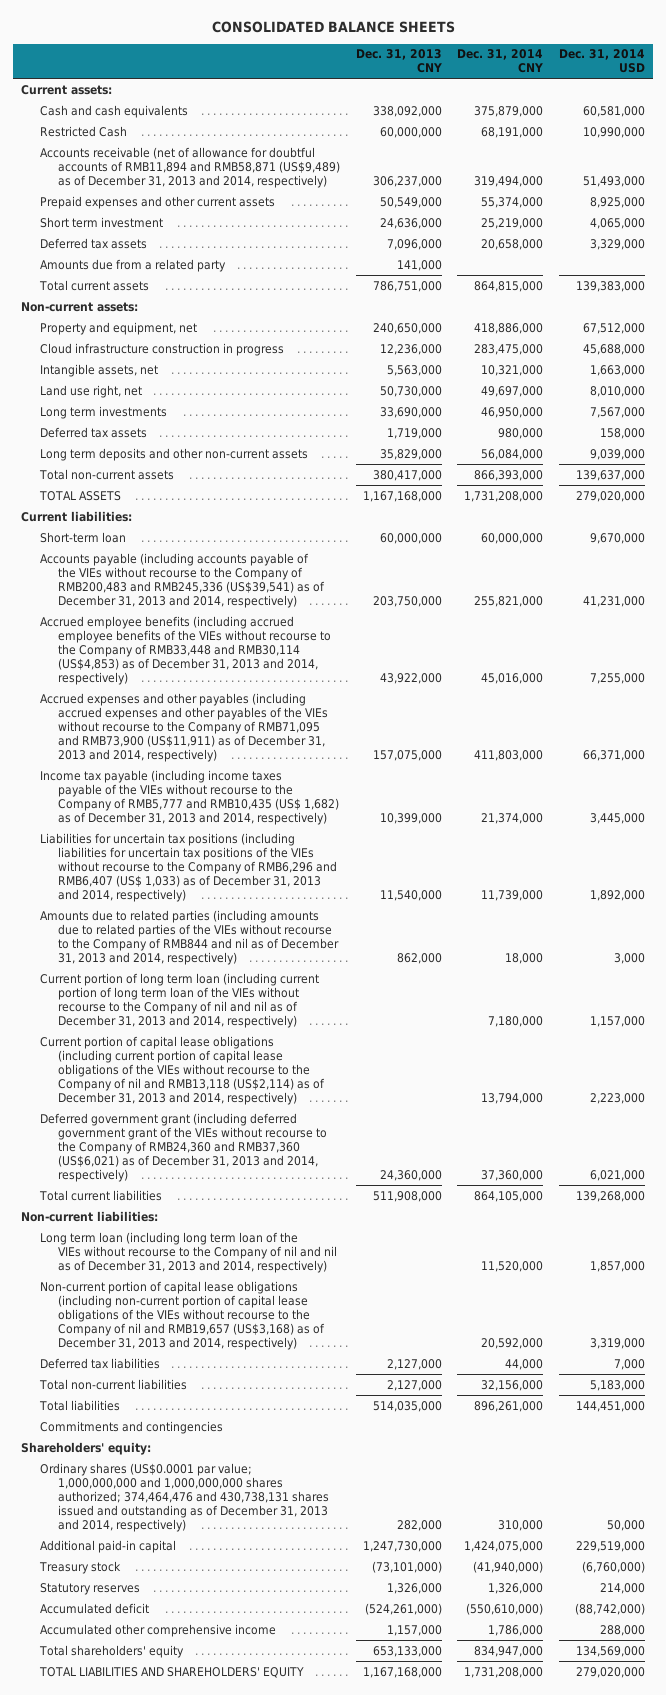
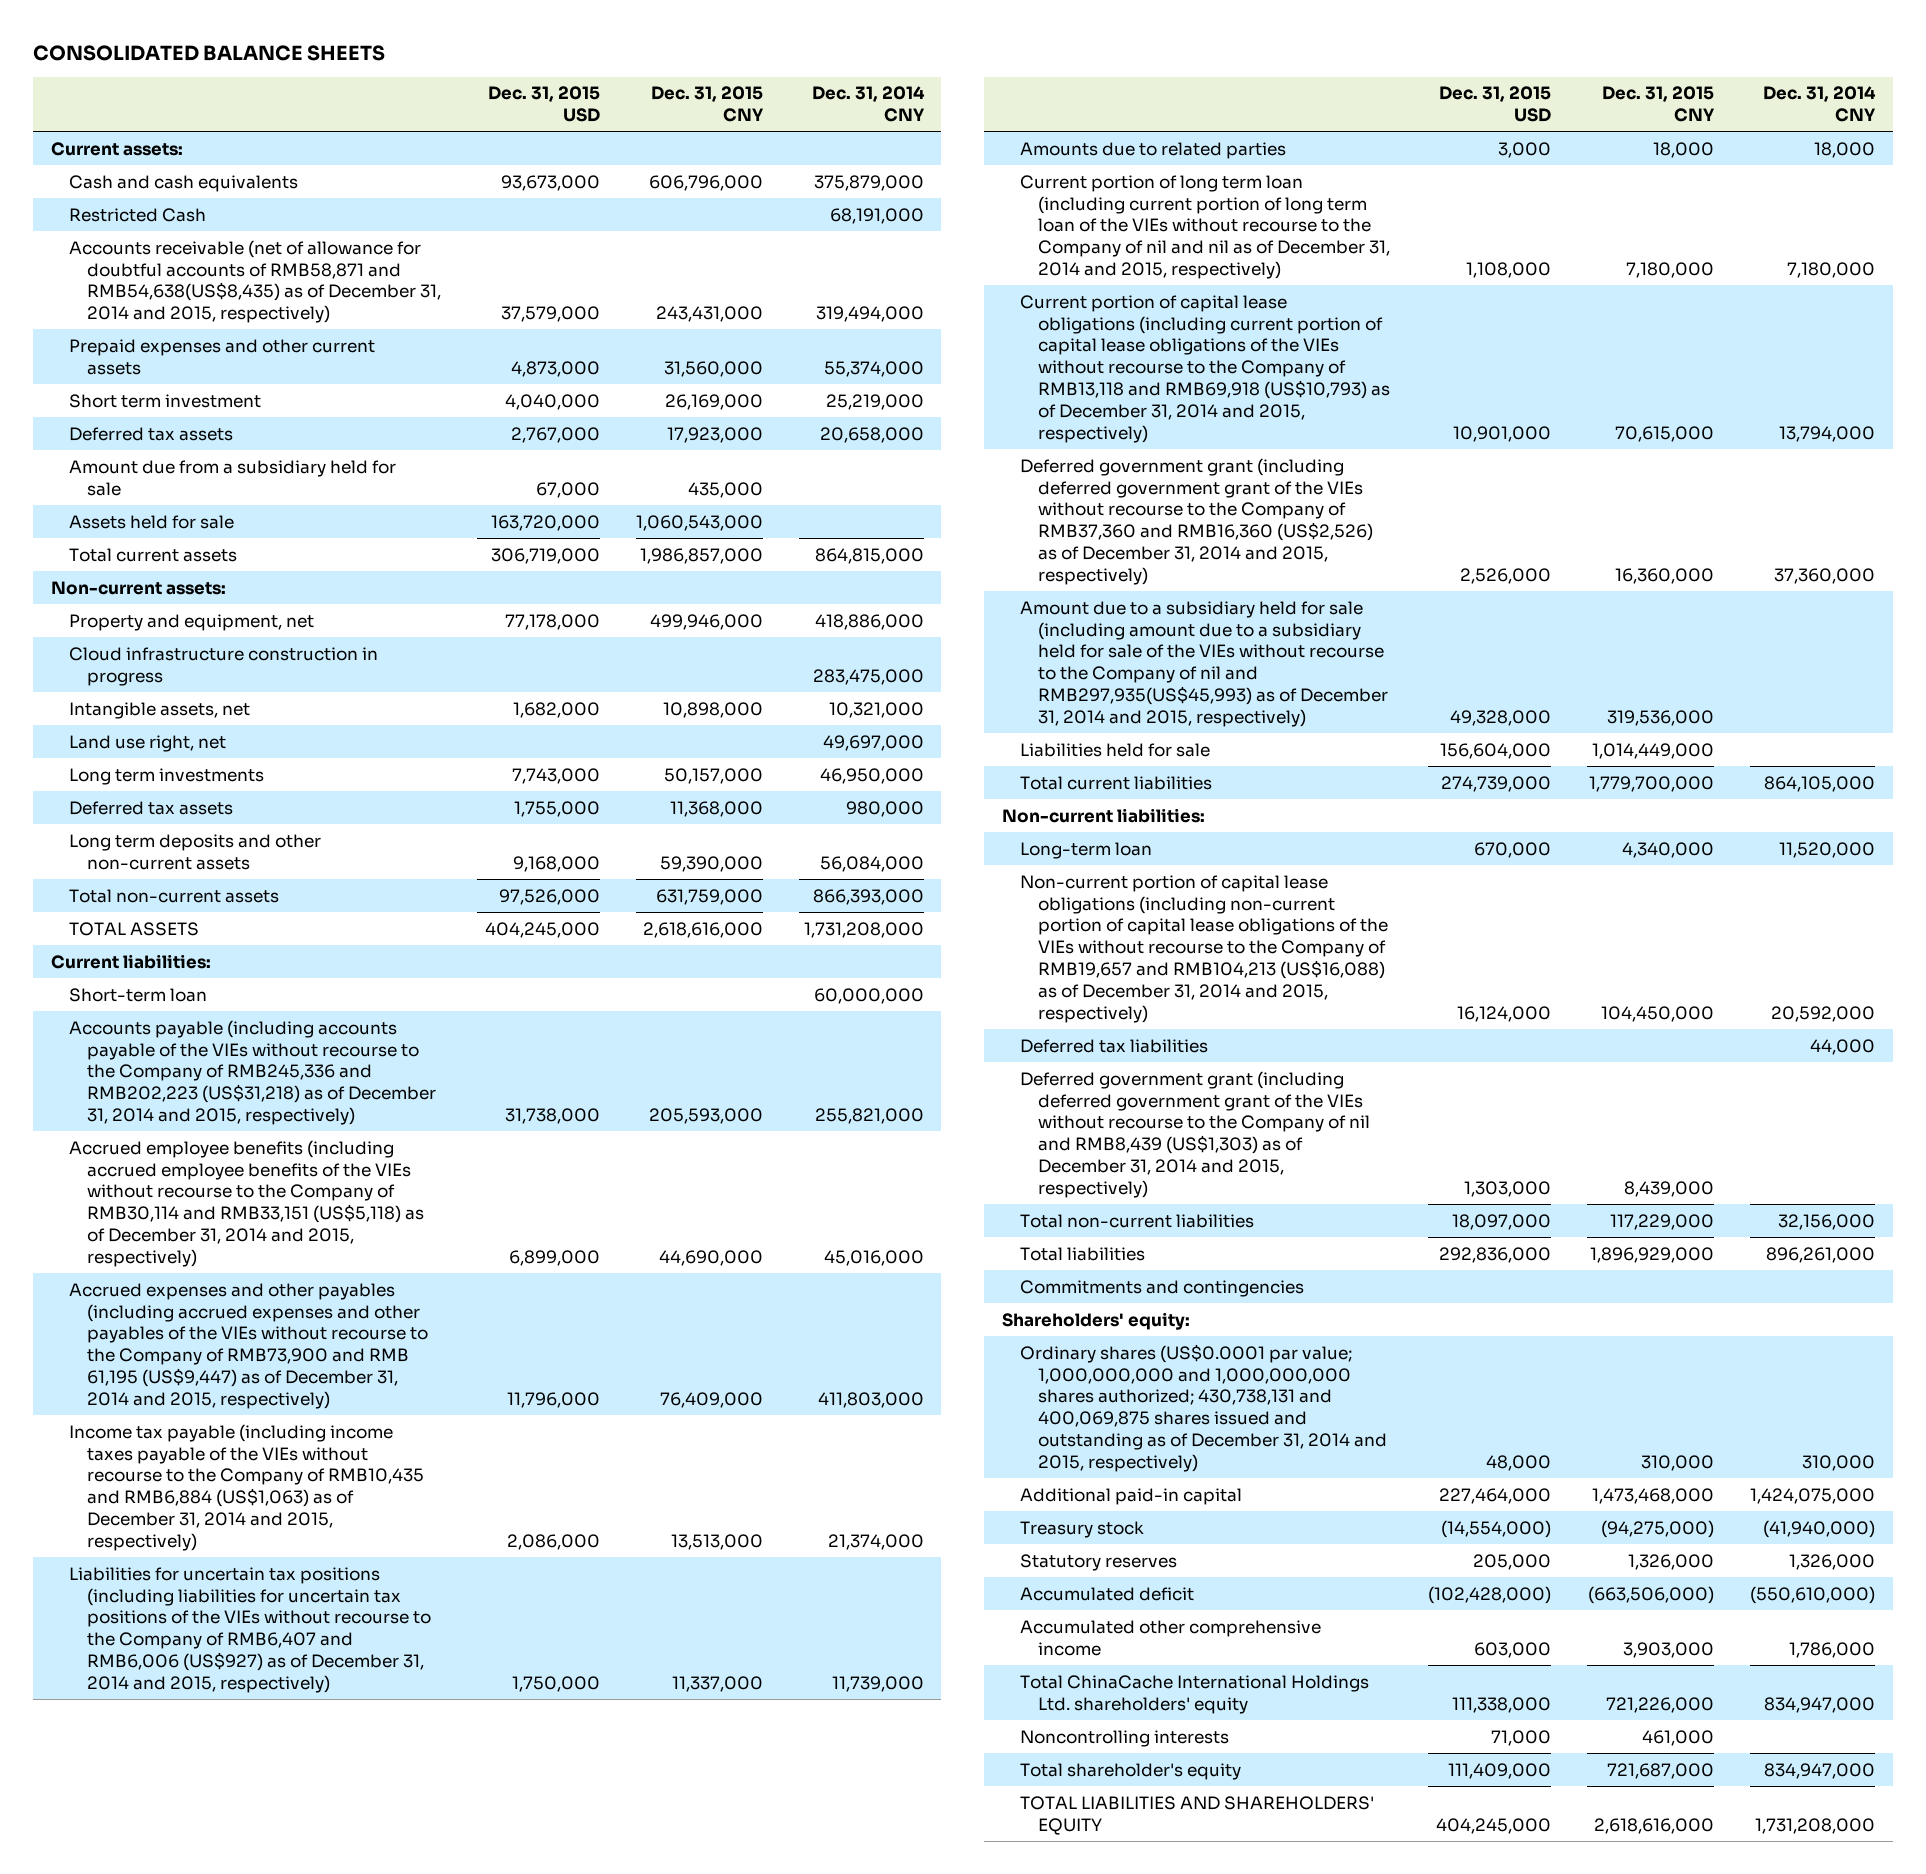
- | Dec. 31, 2013 CNY | Dec. 31, 2014 CNY | Dec. 31, 2014 USD
+ | Dec. 31, 2015 USD | Dec. 31, 2015 CNY | Dec. 31, 2014 CNY
- Accounts receivable (net of allowance for doubtful accounts of RMB11,894 and RMB58,871 (US$9,489) as of December 31, 2013 and 2014, respectively) | 306,237,000 | 319,494,000 | 51,493,000
+ Accounts receivable (net of allowance for doubtful accounts of RMB58,871 and RMB54,638(US$8,435) as of December 31, 2014 and 2015, respectively) | 37,579,000 | 243,431,000 | 319,494,000
- Amounts due from a related party | 141,000 | |
+ Amount due from a subsidiary held for sale | 67,000 | 435,000 |
+ Assets held for sale | 163,720,000 | 1,060,543,000 |
- Accounts payable (including accounts payable of the VIEs without recourse to the Company of RMB200,483 and RMB245,336 (US$39,541) as of December 31, 2013 and 2014, respectively) | 203,750,000 | 255,821,000 | 41,231,000
- Accrued employee benefits (including accrued employee benefits of the VIEs without recourse to the Company of RMB33,448 and RMB30,114 (US$4,853) as of December 31, 2013 and 2014, respectively) | 43,922,000 | 45,016,000 | 7,255,000
- Accrued expenses and other payables (including accrued expenses and other payables of the VIEs without recourse to the Company of RMB71,095 and RMB73,900 (US$11,911) as of December 31, 2013 and 2014, respectively) | 157,075,000 | 411,803,000 | 66,371,000
- Income tax payable (including income taxes payable of the VIEs without recourse to the Company of RMB5,777 and RMB10,435 (US$ 1,682) as of December 31, 2013 and 2014, respectively) | 10,399,000 | 21,374,000 | 3,445,000
- Liabilities for uncertain tax positions (including liabilities for uncertain tax positions of the VIEs without recourse to the Company of RMB6,296 and RMB6,407 (US$ 1,033) as of December 31, 2013 and 2014, respectively) | 11,540,000 | 11,739,000 | 1,892,000
- Amounts due to related parties (including amounts due to related parties of the VIEs without recourse to the Company of RMB844 and nil as of December 31, 2013 and 2014, respectively) | 862,000 | 18,000 | 3,000
- Current portion of long term loan (including current portion of long term loan of the VIEs without recourse to the Company of nil and nil as of December 31, 2013 and 2014, respectively) | | 7,180,000 | 1,157,000
- Current portion of capital lease obligations (including current portion of capital lease obligations of the VIEs without recourse to the Company of nil and RMB13,118 (US$2,114) as of December 31, 2013 and 2014, respectively) | | 13,794,000 | 2,223,000
- Deferred government grant (including deferred government grant of the VIEs without recourse to the Company of RMB24,360 and RMB37,360 (US$6,021) as of December 31, 2013 and 2014, respectively) | 24,360,000 | 37,360,000 | 6,021,000
+ Accounts payable (including accounts payable of the VIEs without recourse to the Company of RMB245,336 and RMB202,223 (US$31,218) as of December 31, 2014 and 2015, respectively) | 31,738,000 | 205,593,000 | 255,821,000
+ Accrued employee benefits (including accrued employee benefits of the VIEs without recourse to the Company of RMB30,114 and RMB33,151 (US$5,118) as of December 31, 2014 and 2015, respectively) | 6,899,000 | 44,690,000 | 45,016,000
+ Accrued expenses and other payables (including accrued expenses and other payables of the VIEs without recourse to the Company of RMB73,900 and RMB 61,195 (US$9,447) as of December 31, 2014 and 2015, respectively) | 11,796,000 | 76,409,000 | 411,803,000
+ Income tax payable (including income taxes payable of the VIEs without recourse to the Company of RMB10,435 and RMB6,884 (US$1,063) as of December 31, 2014 and 2015, respectively) | 2,086,000 | 13,513,000 | 21,374,000
+ Liabilities for uncertain tax positions (including liabilities for uncertain tax positions of the VIEs without recourse to the Company of RMB6,407 and RMB6,006 (US$927) as of December 31, 2014 and 2015, respectively) | 1,750,000 | 11,337,000 | 11,739,000
+ Amounts due to related parties | 3,000 | 18,000 | 18,000
+ Current portion of long term loan (including current portion of long term loan of the VIEs without recourse to the Company of nil and nil as of December 31, 2014 and 2015, respectively) | 1,108,000 | 7,180,000 | 7,180,000
+ Current portion of capital lease obligations (including current portion of capital lease obligations of the VIEs without recourse to the Company of RMB13,118 and RMB69,918 (US$10,793) as of December 31, 2014 and 2015, respectively) | 10,901,000 | 70,615,000 | 13,794,000
+ Deferred government grant (including deferred government grant of the VIEs without recourse to the Company of RMB37,360 and RMB16,360 (US$2,526) as of December 31, 2014 and 2015, respectively) | 2,526,000 | 16,360,000 | 37,360,000
+ Amount due to a subsidiary held for sale (including amount due to a subsidiary held for sale of the VIEs without recourse to the Company of nil and RMB297,935(US$45,993) as of December 31, 2014 and 2015, respectively) | 49,328,000 | 319,536,000 |
+ Liabilities held for sale | 156,604,000 | 1,014,449,000 |
- Long term loan (including long term loan of the VIEs without recourse to the Company of nil and nil as of December 31, 2013 and 2014, respectively) | | 11,520,000 | 1,857,000
- Non-current portion of capital lease obligations (including non-current portion of capital lease obligations of the VIEs without recourse to the Company of nil and RMB19,657 (US$3,168) as of December 31, 2013 and 2014, respectively) | | 20,592,000 | 3,319,000
+ Long-term loan | 670,000 | 4,340,000 | 11,520,000
+ Non-current portion of capital lease obligations (including non-current portion of capital lease obligations of the VIEs without recourse to the Company of RMB19,657 and RMB104,213 (US$16,088) as of December 31, 2014 and 2015, respectively) | 16,124,000 | 104,450,000 | 20,592,000
+ Deferred government grant (including deferred government grant of the VIEs without recourse to the Company of nil and RMB8,439 (US$1,303) as of December 31, 2014 and 2015, respectively) | 1,303,000 | 8,439,000 |
- Ordinary shares (US$0.0001 par value; 1,000,000,000 and 1,000,000,000 shares authorized; 374,464,476 and 430,738,131 shares issued and outstanding as of December 31, 2013 and 2014, respectively) | 282,000 | 310,000 | 50,000
+ Ordinary shares (US$0.0001 par value; 1,000,000,000 and 1,000,000,000 shares authorized; 430,738,131 and 400,069,875 shares issued and outstanding as of December 31, 2014 and 2015, respectively) | 48,000 | 310,000 | 310,000
- Total shareholders' equity | 653,133,000 | 834,947,000 | 134,569,000
+ Total ChinaCache International Holdings Ltd. shareholders' equity | 111,338,000 | 721,226,000 | 834,947,000
+ Noncontrolling interests | 71,000 | 461,000 |
+ Total shareholder's equity | 111,409,000 | 721,687,000 | 834,947,000

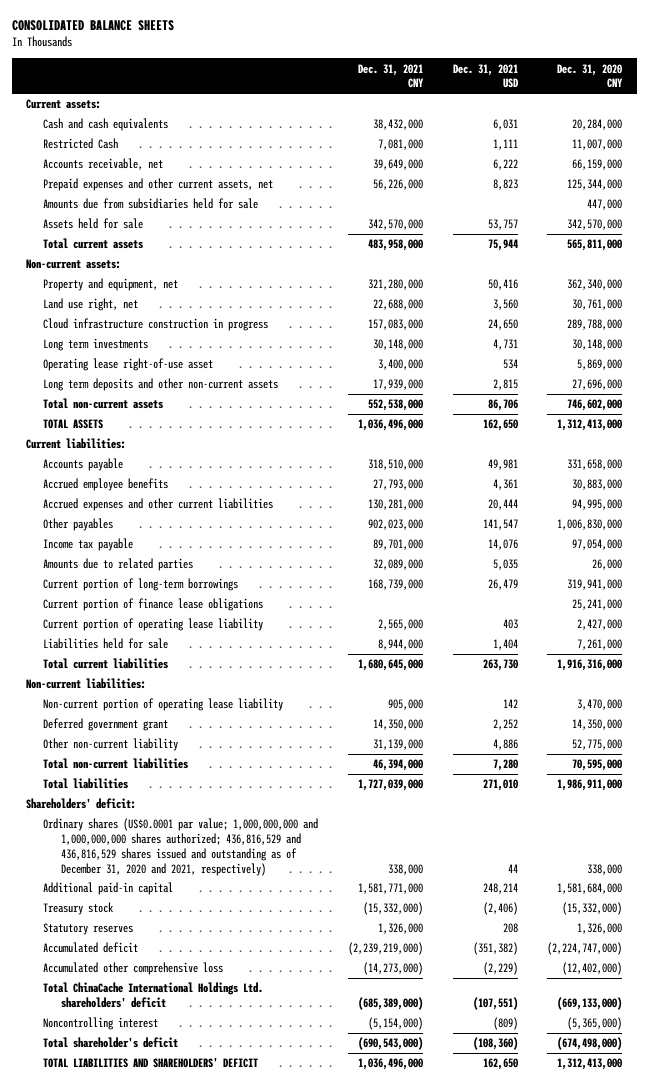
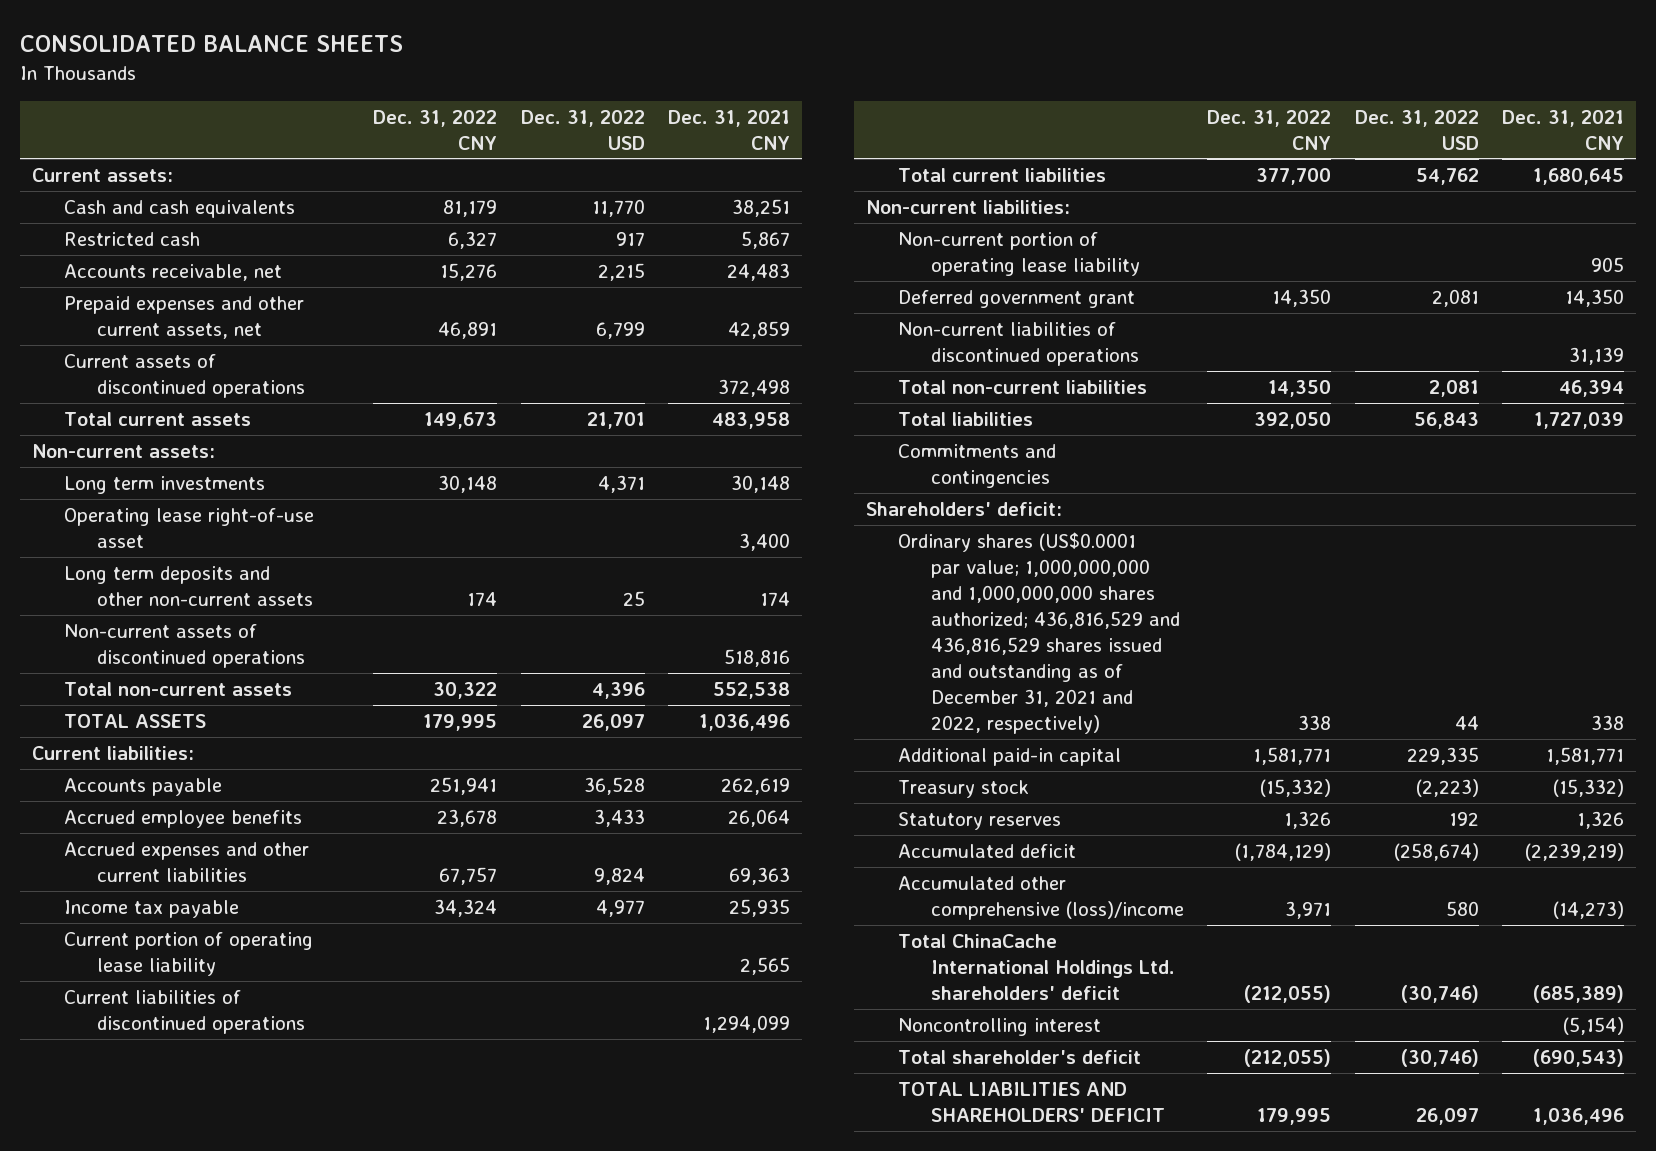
- | Dec. 31, 2021 CNY | Dec. 31, 2021 USD | Dec. 31, 2020 CNY
+ | Dec. 31, 2022 CNY | Dec. 31, 2022 USD | Dec. 31, 2021 CNY
- Cash and cash equivalents | 38,432,000 | 6,031 | 20,284,000
- Restricted Cash | 7,081,000 | 1,111 | 11,007,000
- Accounts receivable, net | 39,649,000 | 6,222 | 66,159,000
- Prepaid expenses and other current assets, net | 56,226,000 | 8,823 | 125,344,000
- Amounts due from subsidiaries held for sale | | | 447,000
- Assets held for sale | 342,570,000 | 53,757 | 342,570,000
- Total current assets | 483,958,000 | 75,944 | 565,811,000
+ Cash and cash equivalents | 81,179 | 11,770 | 38,251
+ Restricted cash | 6,327 | 917 | 5,867
+ Accounts receivable, net | 15,276 | 2,215 | 24,483
+ Prepaid expenses and other current assets, net | 46,891 | 6,799 | 42,859
+ Current assets of discontinued operations | | | 372,498
+ Total current assets | 149,673 | 21,701 | 483,958
- Property and equipment, net | 321,280,000 | 50,416 | 362,340,000
- Land use right, net | 22,688,000 | 3,560 | 30,761,000
- Cloud infrastructure construction in progress | 157,083,000 | 24,650 | 289,788,000
- Long term investments | 30,148,000 | 4,731 | 30,148,000
- Operating lease right-of-use asset | 3,400,000 | 534 | 5,869,000
- Long term deposits and other non-current assets | 17,939,000 | 2,815 | 27,696,000
- Total non-current assets | 552,538,000 | 86,706 | 746,602,000
- TOTAL ASSETS | 1,036,496,000 | 162,650 | 1,312,413,000
+ Long term investments | 30,148 | 4,371 | 30,148
+ Operating lease right-of-use asset | | | 3,400
+ Long term deposits and other non-current assets | 174 | 25 | 174
+ Non-current assets of discontinued operations | | | 518,816
+ Total non-current assets | 30,322 | 4,396 | 552,538
+ TOTAL ASSETS | 179,995 | 26,097 | 1,036,496
- Accounts payable | 318,510,000 | 49,981 | 331,658,000
- Accrued employee benefits | 27,793,000 | 4,361 | 30,883,000
- Accrued expenses and other current liabilities | 130,281,000 | 20,444 | 94,995,000
- Other payables | 902,023,000 | 141,547 | 1,006,830,000
- Income tax payable | 89,701,000 | 14,076 | 97,054,000
- Amounts due to related parties | 32,089,000 | 5,035 | 26,000
- Current portion of long-term borrowings | 168,739,000 | 26,479 | 319,941,000
- Current portion of finance lease obligations | | | 25,241,000
- Current portion of operating lease liability | 2,565,000 | 403 | 2,427,000
- Liabilities held for sale | 8,944,000 | 1,404 | 7,261,000
- Total current liabilities | 1,680,645,000 | 263,730 | 1,916,316,000
+ Accounts payable | 251,941 | 36,528 | 262,619
+ Accrued employee benefits | 23,678 | 3,433 | 26,064
+ Accrued expenses and other current liabilities | 67,757 | 9,824 | 69,363
+ Income tax payable | 34,324 | 4,977 | 25,935
+ Current portion of operating lease liability | | | 2,565
+ Current liabilities of discontinued operations | | | 1,294,099
+ Total current liabilities | 377,700 | 54,762 | 1,680,645
- Non-current portion of operating lease liability | 905,000 | 142 | 3,470,000
- Deferred government grant | 14,350,000 | 2,252 | 14,350,000
- Other non-current liability | 31,139,000 | 4,886 | 52,775,000
- Total non-current liabilities | 46,394,000 | 7,280 | 70,595,000
- Total liabilities | 1,727,039,000 | 271,010 | 1,986,911,000
+ Non-current portion of operating lease liability | | | 905
+ Deferred government grant | 14,350 | 2,081 | 14,350
+ Non-current liabilities of discontinued operations | | | 31,139
+ Total non-current liabilities | 14,350 | 2,081 | 46,394
+ Total liabilities | 392,050 | 56,843 | 1,727,039
+ Commitments and contingencies
- Ordinary shares (US$0.0001 par value; 1,000,000,000 and 1,000,000,000 shares authorized; 436,816,529 and 436,816,529 shares issued and outstanding as of December 31, 2020 and 2021, respectively) | 338,000 | 44 | 338,000
- Additional paid-in capital | 1,581,771,000 | 248,214 | 1,581,684,000
- Treasury stock | (15,332,000) | (2,406) | (15,332,000)
- Statutory reserves | 1,326,000 | 208 | 1,326,000
- Accumulated deficit | (2,239,219,000) | (351,382) | (2,224,747,000)
- Accumulated other comprehensive loss | (14,273,000) | (2,229) | (12,402,000)
- Total ChinaCache International Holdings Ltd. shareholders' deficit | (685,389,000) | (107,551) | (669,133,000)
- Noncontrolling interest | (5,154,000) | (809) | (5,365,000)
- Total shareholder's deficit | (690,543,000) | (108,360) | (674,498,000)
- TOTAL LIABILITIES AND SHAREHOLDERS' DEFICIT | 1,036,496,000 | 162,650 | 1,312,413,000
+ Ordinary shares (US$0.0001 par value; 1,000,000,000 and 1,000,000,000 shares authorized; 436,816,529 and 436,816,529 shares issued and outstanding as of December 31, 2021 and 2022, respectively) | 338 | 44 | 338
+ Additional paid-in capital | 1,581,771 | 229,335 | 1,581,771
+ Treasury stock | (15,332) | (2,223) | (15,332)
+ Statutory reserves | 1,326 | 192 | 1,326
+ Accumulated deficit | (1,784,129) | (258,674) | (2,239,219)
+ Accumulated other comprehensive (loss)/income | 3,971 | 580 | (14,273)
+ Total ChinaCache International Holdings Ltd. shareholders' deficit | (212,055) | (30,746) | (685,389)
+ Noncontrolling interest | | | (5,154)
+ Total shareholder's deficit | (212,055) | (30,746) | (690,543)
+ TOTAL LIABILITIES AND SHAREHOLDERS' DEFICIT | 179,995 | 26,097 | 1,036,496

